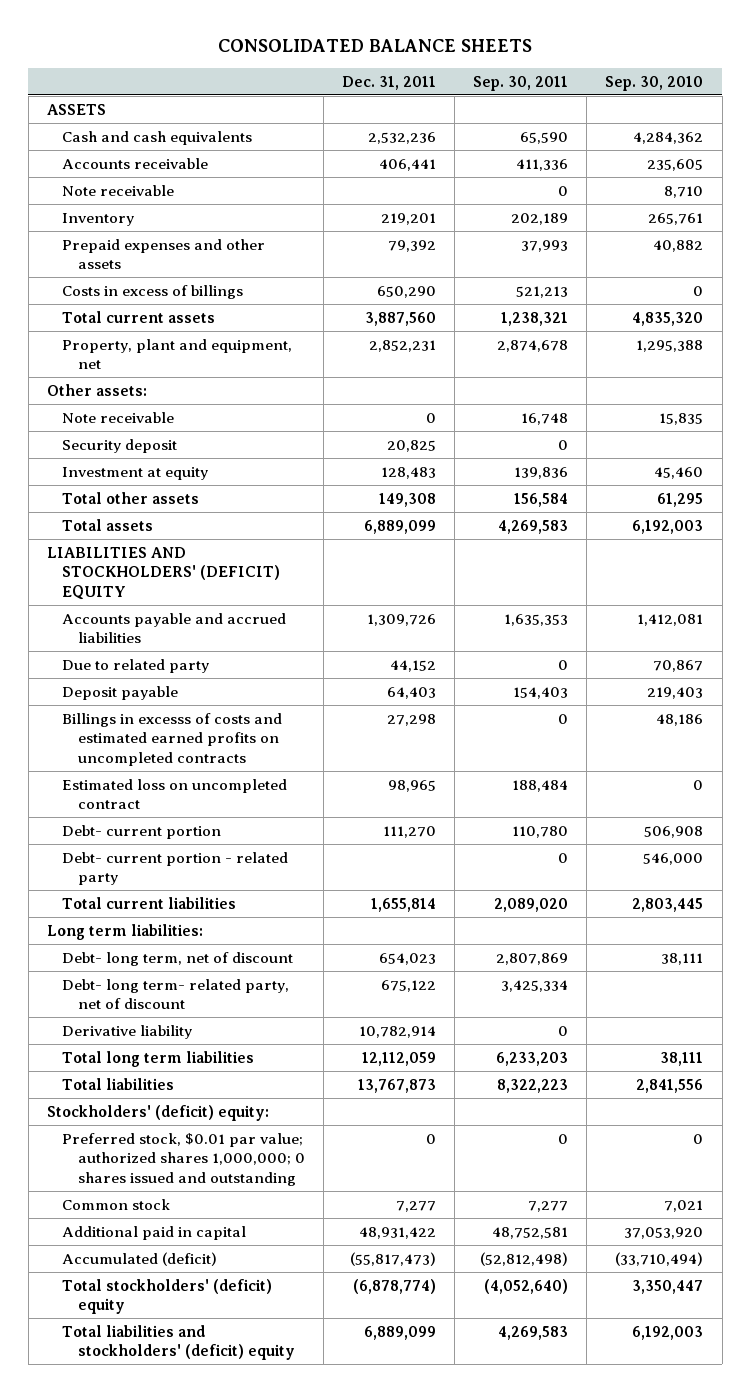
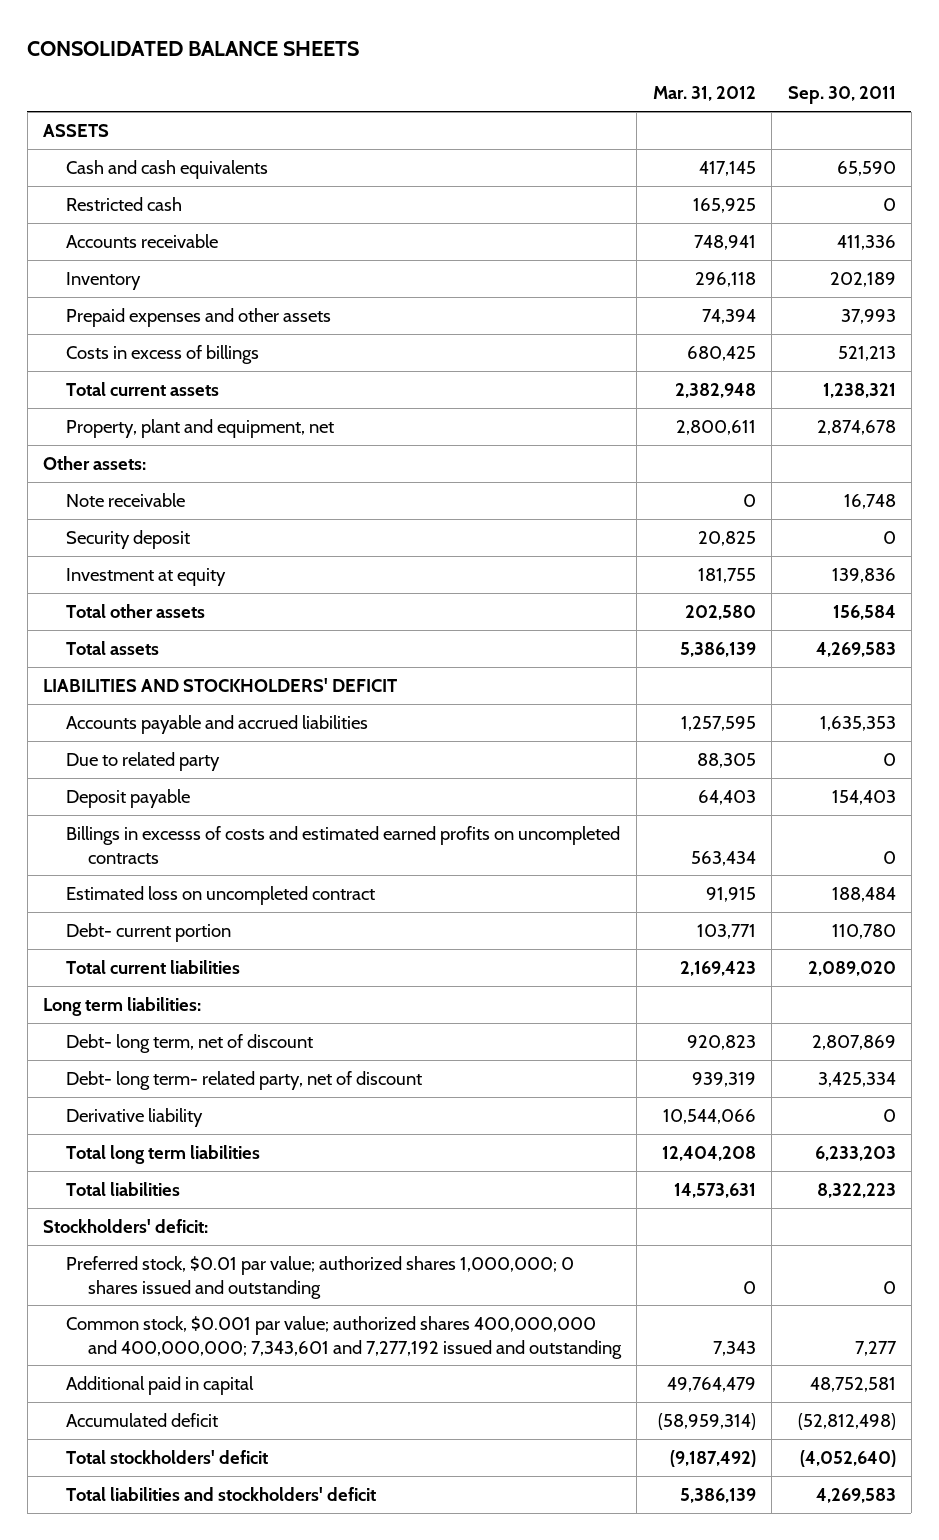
- | Dec. 31, 2011 | Sep. 30, 2011 | Sep. 30, 2010
+ | Mar. 31, 2012 | Sep. 30, 2011
+ Restricted cash | 165,925 | 0
- Note receivable | | 0 | 8,710
- LIABILITIES AND STOCKHOLDERS' (DEFICIT) EQUITY
+ LIABILITIES AND STOCKHOLDERS' DEFICIT
- Debt- current portion - related party | | 0 | 546,000
- Stockholders' (deficit) equity:
+ Stockholders' deficit:
- Common stock | 7,277 | 7,277 | 7,021
+ Common stock, $0.001 par value; authorized shares 400,000,000 and 400,000,000; 7,343,601 and 7,277,192 issued and outstanding | 7,343 | 7,277
- Accumulated (deficit) | (55,817,473) | (52,812,498) | (33,710,494)
- Total stockholders' (deficit) equity | (6,878,774) | (4,052,640) | 3,350,447
- Total liabilities and stockholders' (deficit) equity | 6,889,099 | 4,269,583 | 6,192,003
+ Accumulated deficit | (58,959,314) | (52,812,498)
+ Total stockholders' deficit | (9,187,492) | (4,052,640)
+ Total liabilities and stockholders' deficit | 5,386,139 | 4,269,583

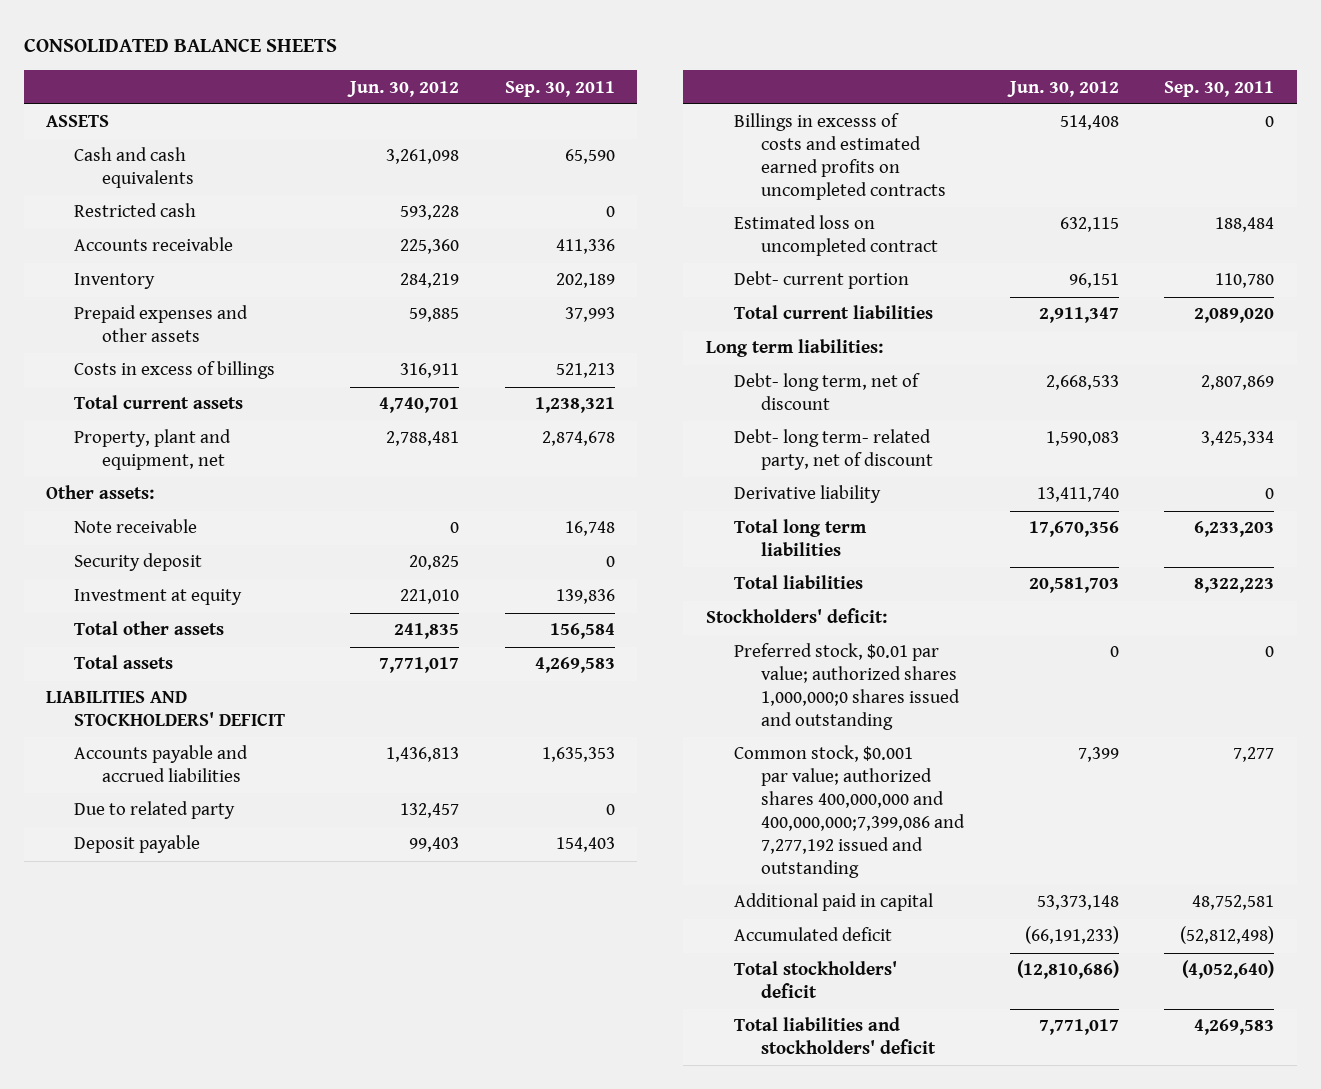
- | Mar. 31, 2012 | Sep. 30, 2011
+ | Jun. 30, 2012 | Sep. 30, 2011
- Preferred stock, $0.01 par value; authorized shares 1,000,000; 0 shares issued and outstanding | 0 | 0
- Common stock, $0.001 par value; authorized shares 400,000,000 and 400,000,000; 7,343,601 and 7,277,192 issued and outstanding | 7,343 | 7,277
+ Preferred stock, $0.01 par value; authorized shares 1,000,000;0 shares issued and outstanding | 0 | 0
+ Common stock, $0.001 par value; authorized shares 400,000,000 and 400,000,000;7,399,086 and 7,277,192 issued and outstanding | 7,399 | 7,277

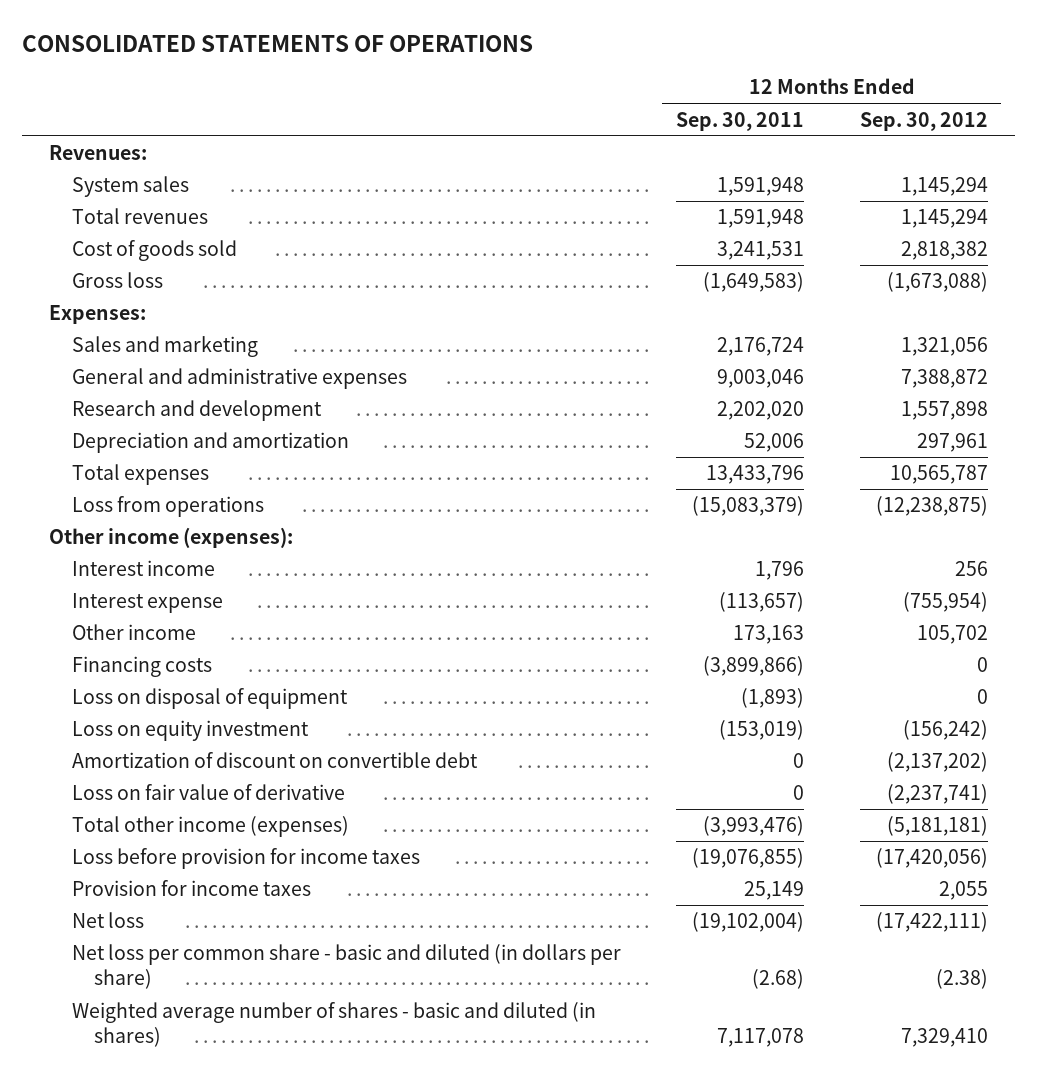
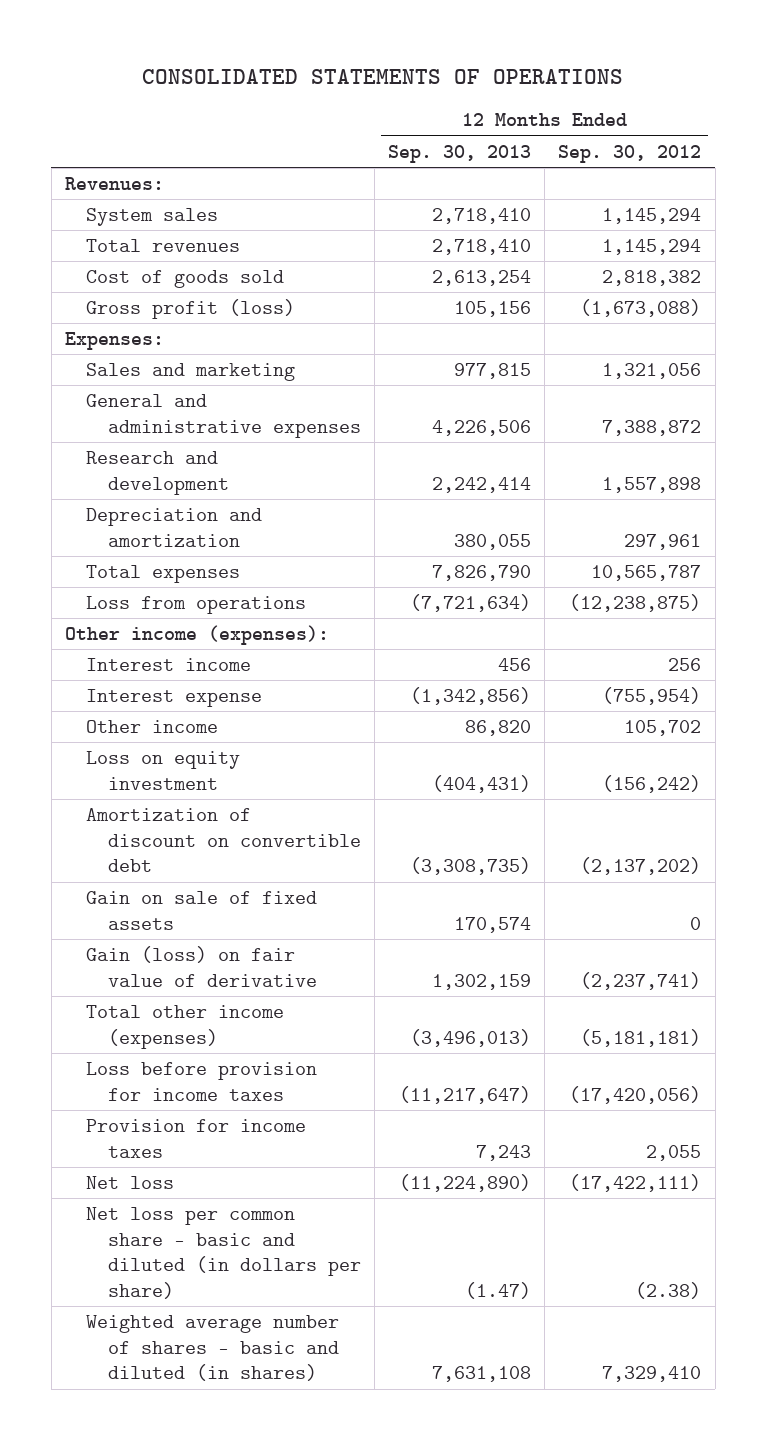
- | 12 Months Ended Sep. 30, 2011 | 12 Months Ended Sep. 30, 2012
+ | 12 Months Ended Sep. 30, 2013 | 12 Months Ended Sep. 30, 2012
- Gross loss | (1,649,583) | (1,673,088)
+ Gross profit (loss) | 105,156 | (1,673,088)
- Financing costs | (3,899,866) | 0
- Loss on disposal of equipment | (1,893) | 0
- Loss on fair value of derivative | 0 | (2,237,741)
+ Gain on sale of fixed assets | 170,574 | 0
+ Gain (loss) on fair value of derivative | 1,302,159 | (2,237,741)

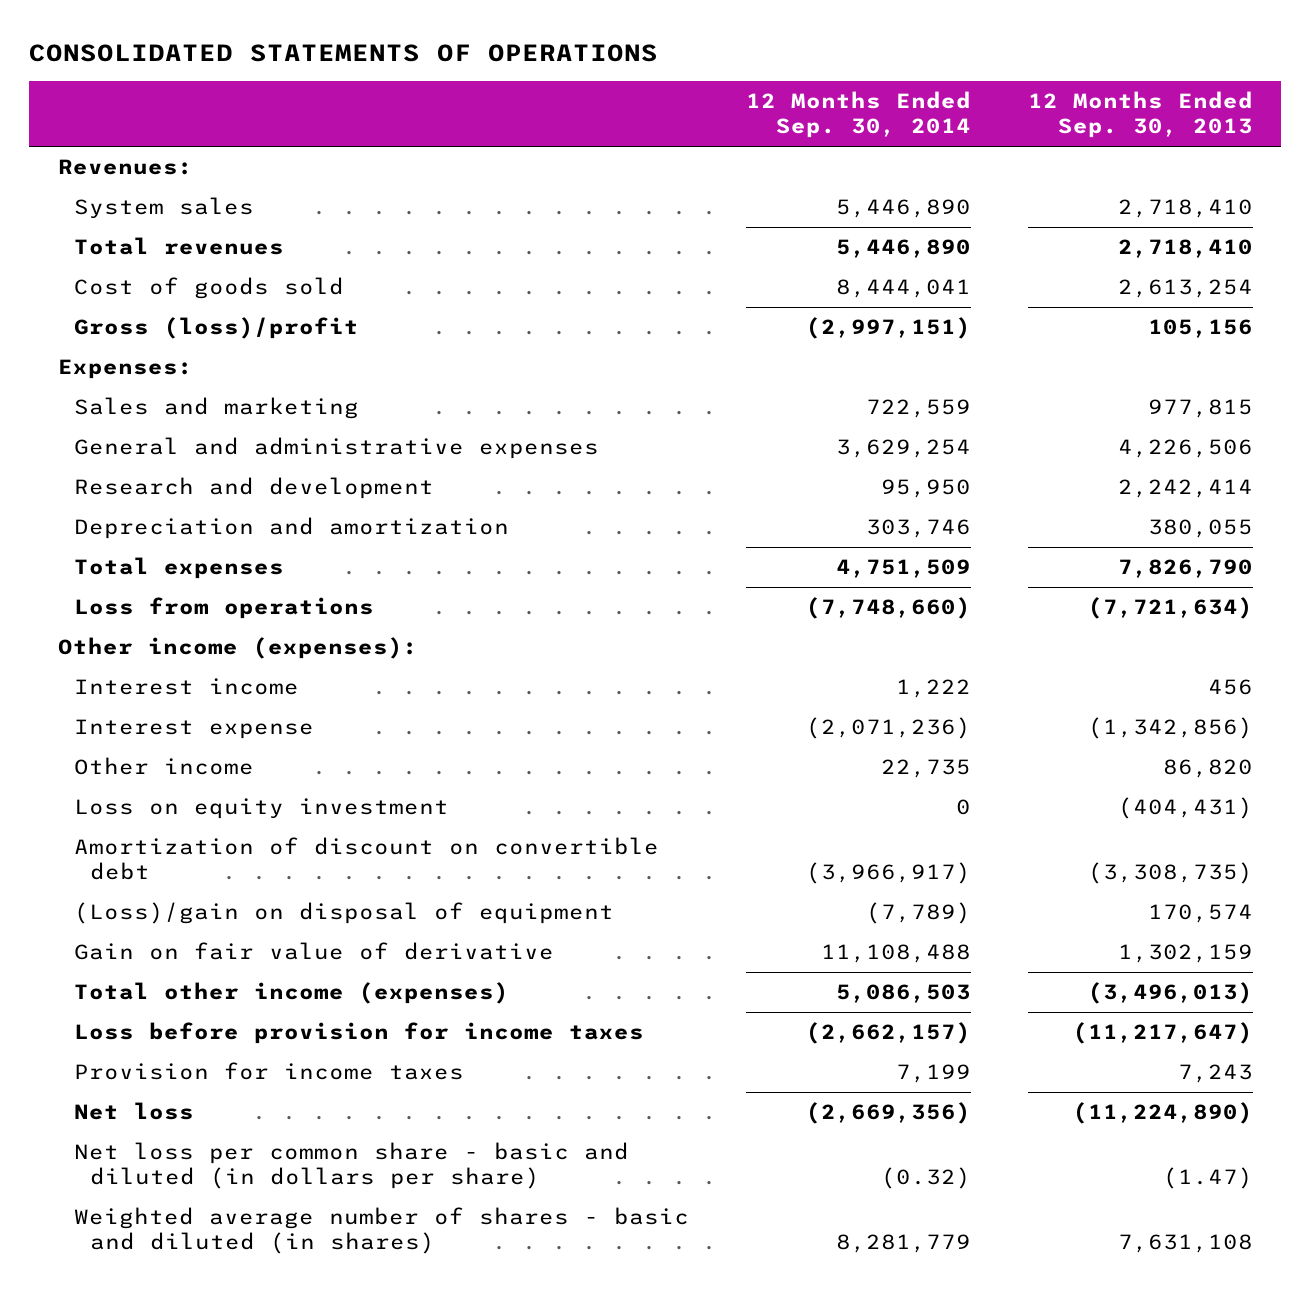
- | 12 Months Ended Sep. 30, 2013 | 12 Months Ended Sep. 30, 2012
+ | 12 Months Ended Sep. 30, 2014 | 12 Months Ended Sep. 30, 2013
- Gross profit (loss) | 105,156 | (1,673,088)
+ Gross (loss)/profit | (2,997,151) | 105,156
- Gain on sale of fixed assets | 170,574 | 0
- Gain (loss) on fair value of derivative | 1,302,159 | (2,237,741)
+ (Loss)/gain on disposal of equipment | (7,789) | 170,574
+ Gain on fair value of derivative | 11,108,488 | 1,302,159

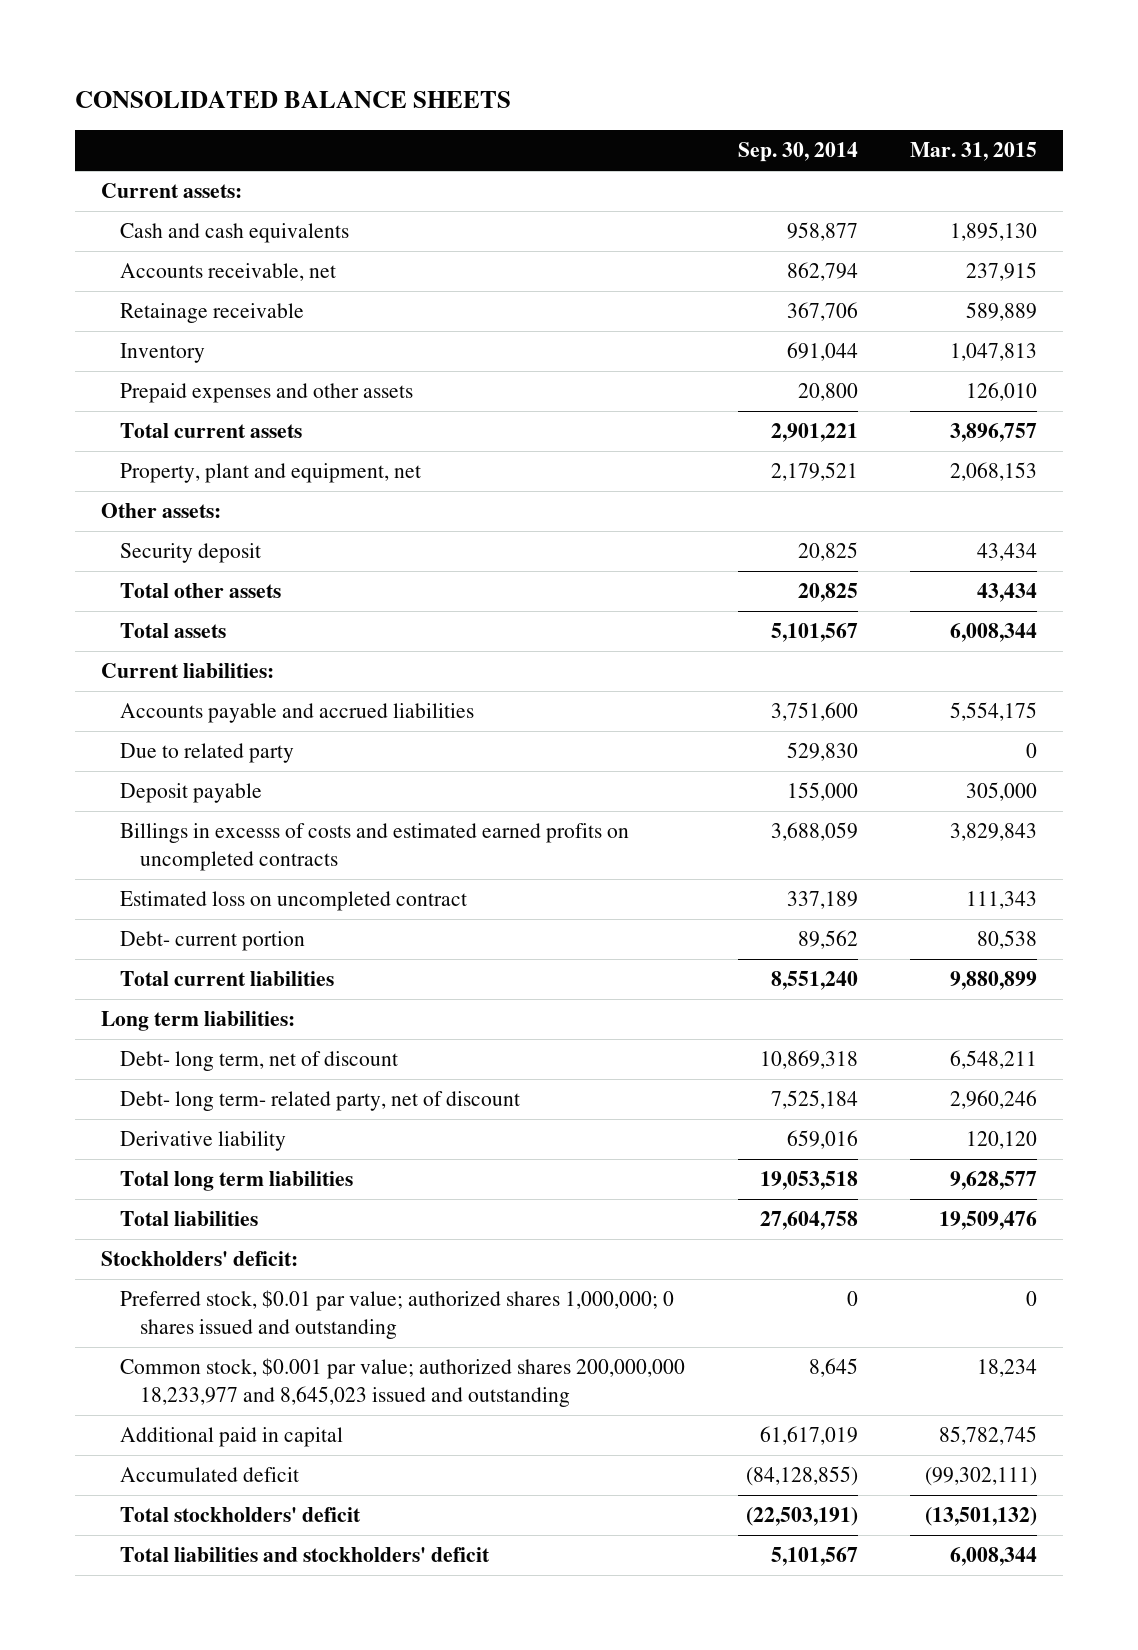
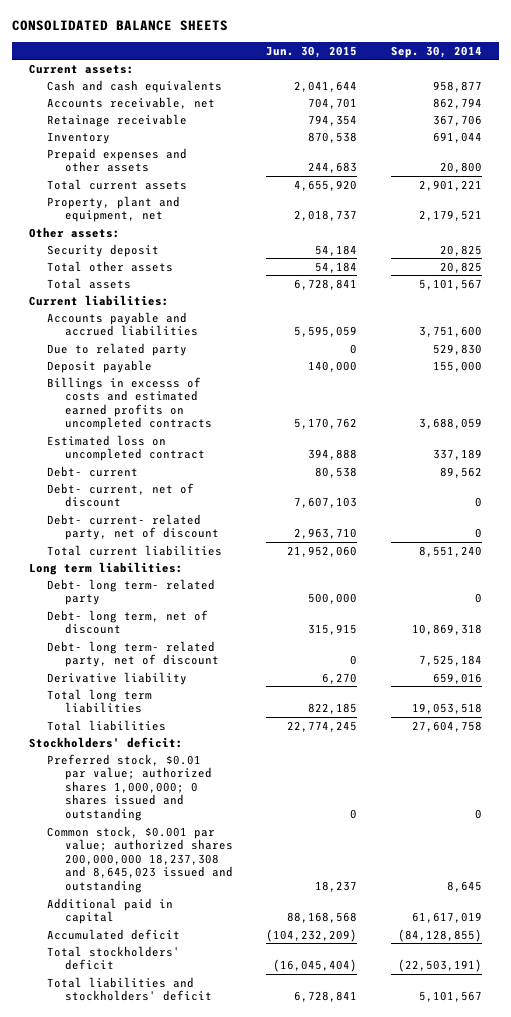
- | Sep. 30, 2014 | Mar. 31, 2015
+ | Jun. 30, 2015 | Sep. 30, 2014
- Debt- current portion | 89,562 | 80,538
+ Debt- current | 80,538 | 89,562
+ Debt- current, net of discount | 7,607,103 | 0
+ Debt- current- related party, net of discount | 2,963,710 | 0
+ Debt- long term- related party | 500,000 | 0
- Common stock, $0.001 par value; authorized shares 200,000,000 18,233,977 and 8,645,023 issued and outstanding | 8,645 | 18,234
+ Common stock, $0.001 par value; authorized shares 200,000,000 18,237,308 and 8,645,023 issued and outstanding | 18,237 | 8,645

